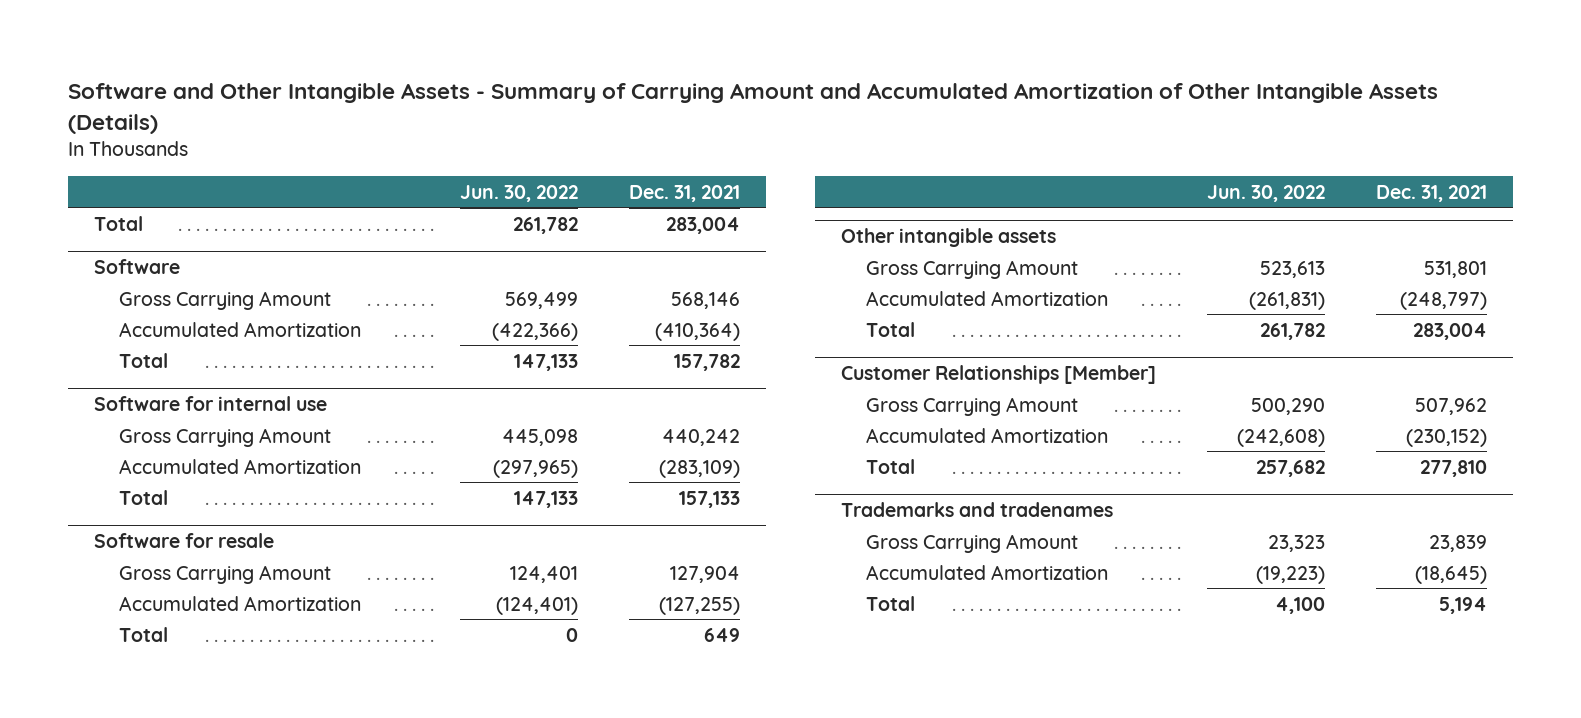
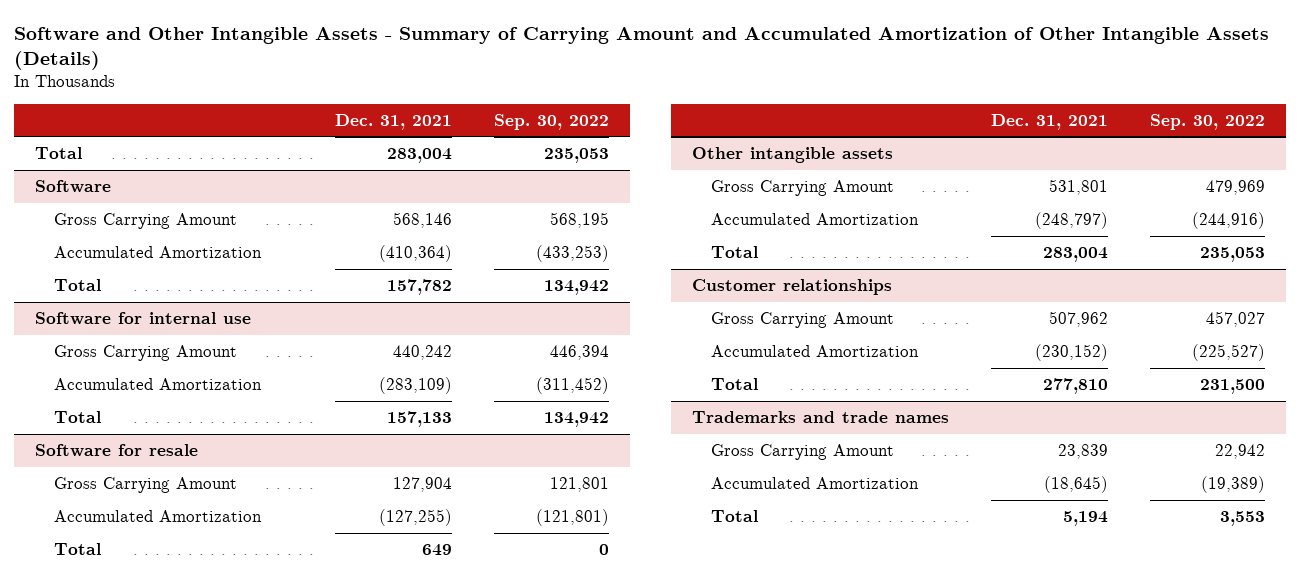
- | Jun. 30, 2022 | Dec. 31, 2021
+ | Dec. 31, 2021 | Sep. 30, 2022
- Customer Relationships [Member]
+ Customer relationships
- Trademarks and tradenames
+ Trademarks and trade names

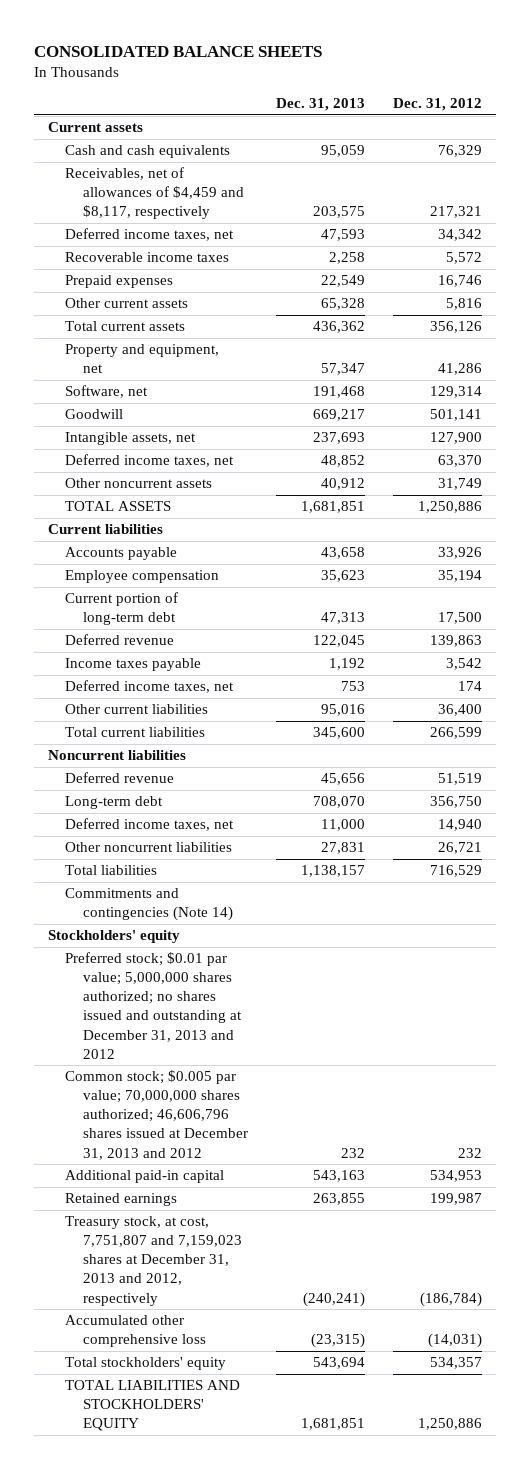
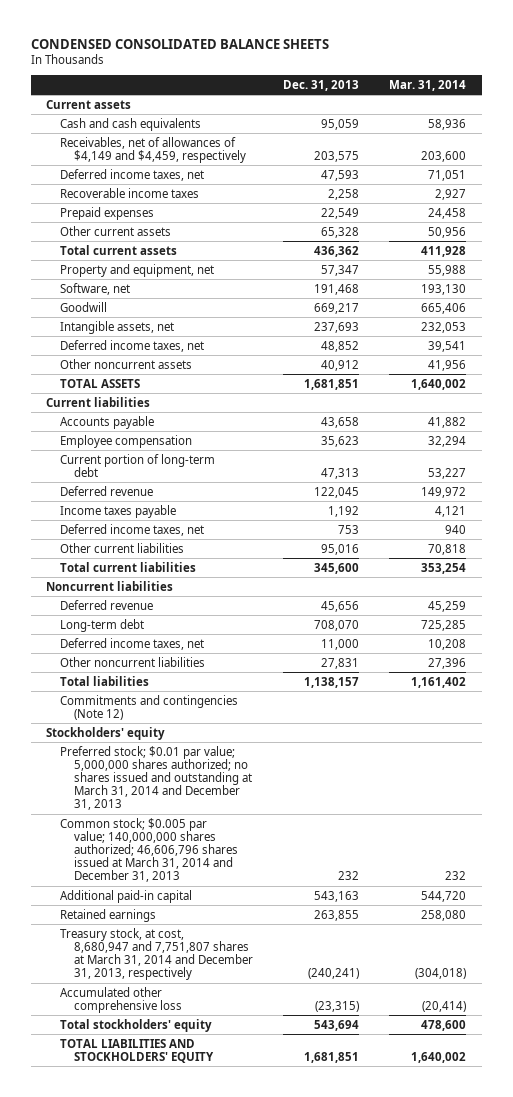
- CONSOLIDATED BALANCE SHEETS
+ CONDENSED CONSOLIDATED BALANCE SHEETS
- | Dec. 31, 2013 | Dec. 31, 2012
+ | Dec. 31, 2013 | Mar. 31, 2014
- Receivables, net of allowances of $4,459 and $8,117, respectively | 203,575 | 217,321
+ Receivables, net of allowances of $4,149 and $4,459, respectively | 203,575 | 203,600
- Commitments and contingencies (Note 14)
+ Commitments and contingencies (Note 12)
- Preferred stock; $0.01 par value; 5,000,000 shares authorized; no shares issued and outstanding at December 31, 2013 and 2012
- Common stock; $0.005 par value; 70,000,000 shares authorized; 46,606,796 shares issued at December 31, 2013 and 2012 | 232 | 232
+ Preferred stock; $0.01 par value; 5,000,000 shares authorized; no shares issued and outstanding at March 31, 2014 and December 31, 2013
+ Common stock; $0.005 par value; 140,000,000 shares authorized; 46,606,796 shares issued at March 31, 2014 and December 31, 2013 | 232 | 232
- Treasury stock, at cost, 7,751,807 and 7,159,023 shares at December 31, 2013 and 2012, respectively | (240,241) | (186,784)
+ Treasury stock, at cost, 8,680,947 and 7,751,807 shares at March 31, 2014 and December 31, 2013, respectively | (240,241) | (304,018)

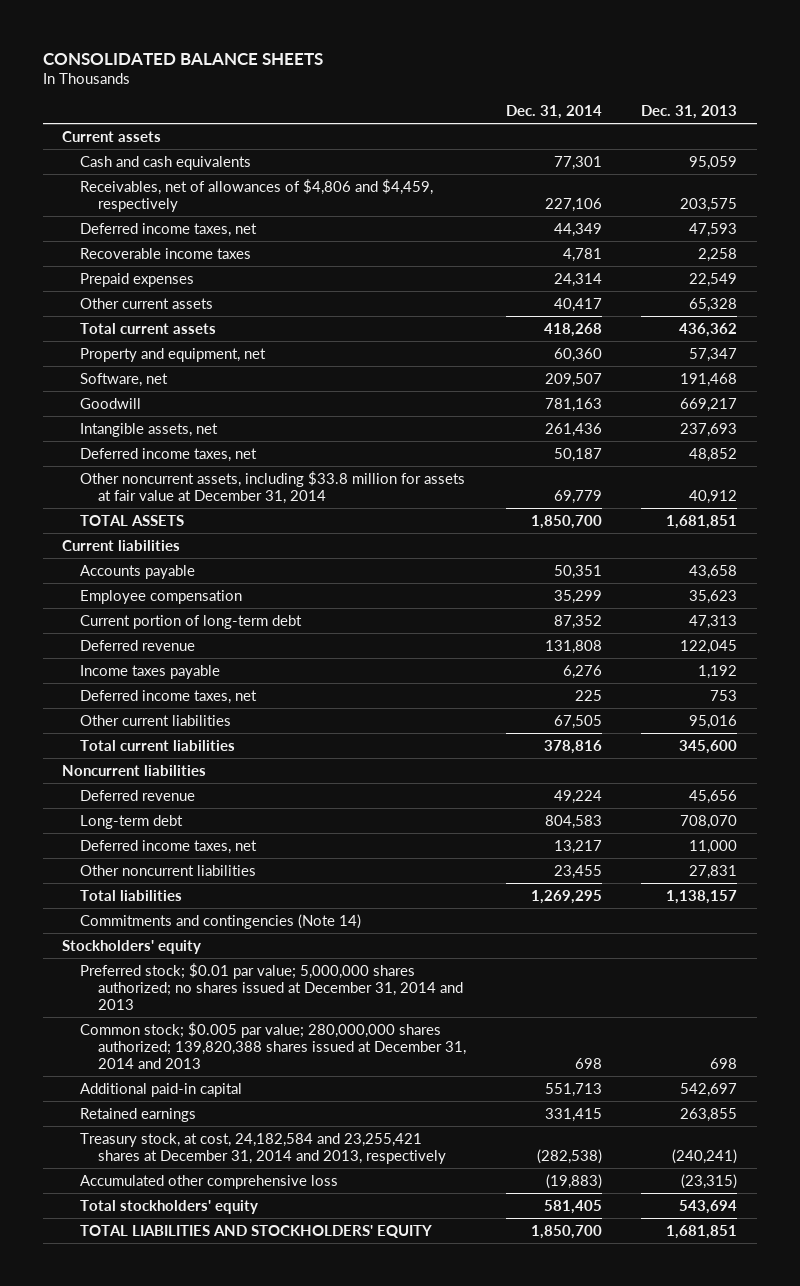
- CONDENSED CONSOLIDATED BALANCE SHEETS
+ CONSOLIDATED BALANCE SHEETS
- | Dec. 31, 2013 | Mar. 31, 2014
+ | Dec. 31, 2014 | Dec. 31, 2013
- Receivables, net of allowances of $4,149 and $4,459, respectively | 203,575 | 203,600
+ Receivables, net of allowances of $4,806 and $4,459, respectively | 227,106 | 203,575
- Other noncurrent assets | 40,912 | 41,956
+ Other noncurrent assets, including $33.8 million for assets at fair value at December 31, 2014 | 69,779 | 40,912
- Commitments and contingencies (Note 12)
+ Commitments and contingencies (Note 14)
- Preferred stock; $0.01 par value; 5,000,000 shares authorized; no shares issued and outstanding at March 31, 2014 and December 31, 2013
- Common stock; $0.005 par value; 140,000,000 shares authorized; 46,606,796 shares issued at March 31, 2014 and December 31, 2013 | 232 | 232
- Additional paid-in capital | 543,163 | 544,720
+ Preferred stock; $0.01 par value; 5,000,000 shares authorized; no shares issued at December 31, 2014 and 2013
+ Common stock; $0.005 par value; 280,000,000 shares authorized; 139,820,388 shares issued at December 31, 2014 and 2013 | 698 | 698
+ Additional paid-in capital | 551,713 | 542,697
- Treasury stock, at cost, 8,680,947 and 7,751,807 shares at March 31, 2014 and December 31, 2013, respectively | (240,241) | (304,018)
+ Treasury stock, at cost, 24,182,584 and 23,255,421 shares at December 31, 2014 and 2013, respectively | (282,538) | (240,241)

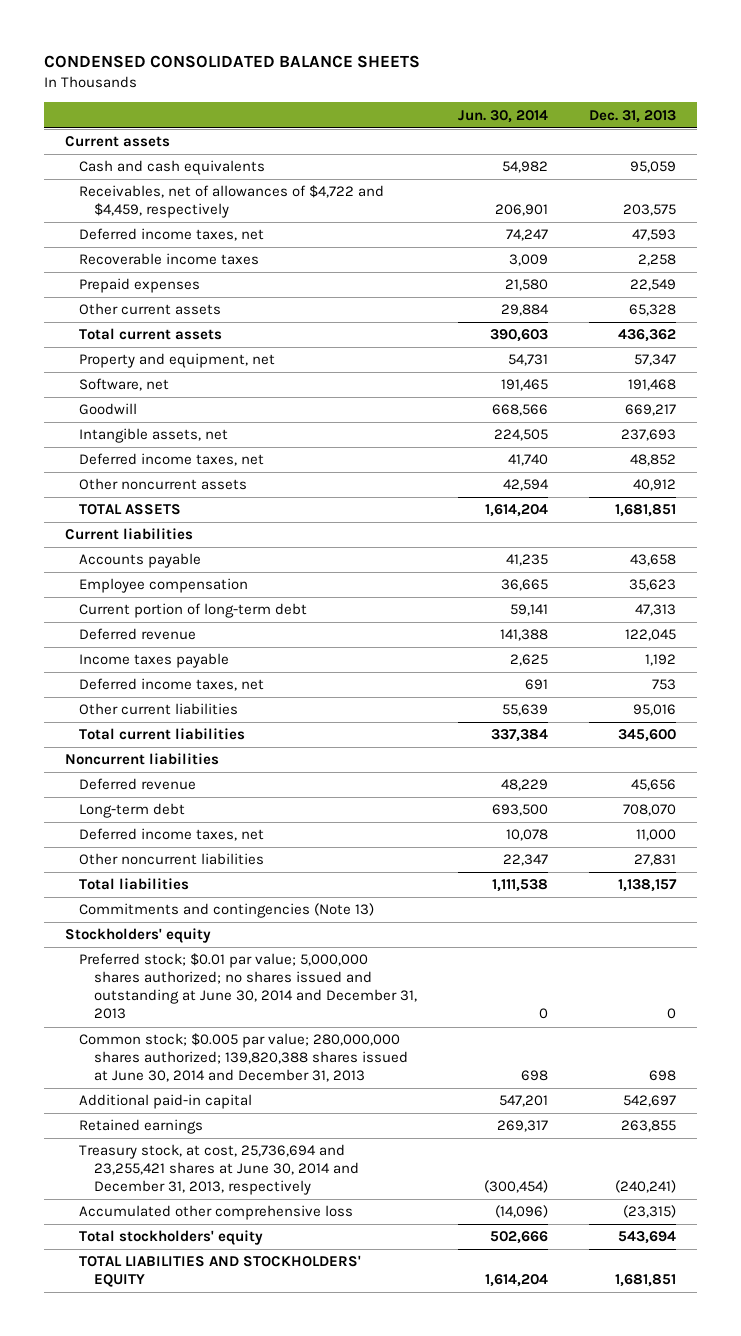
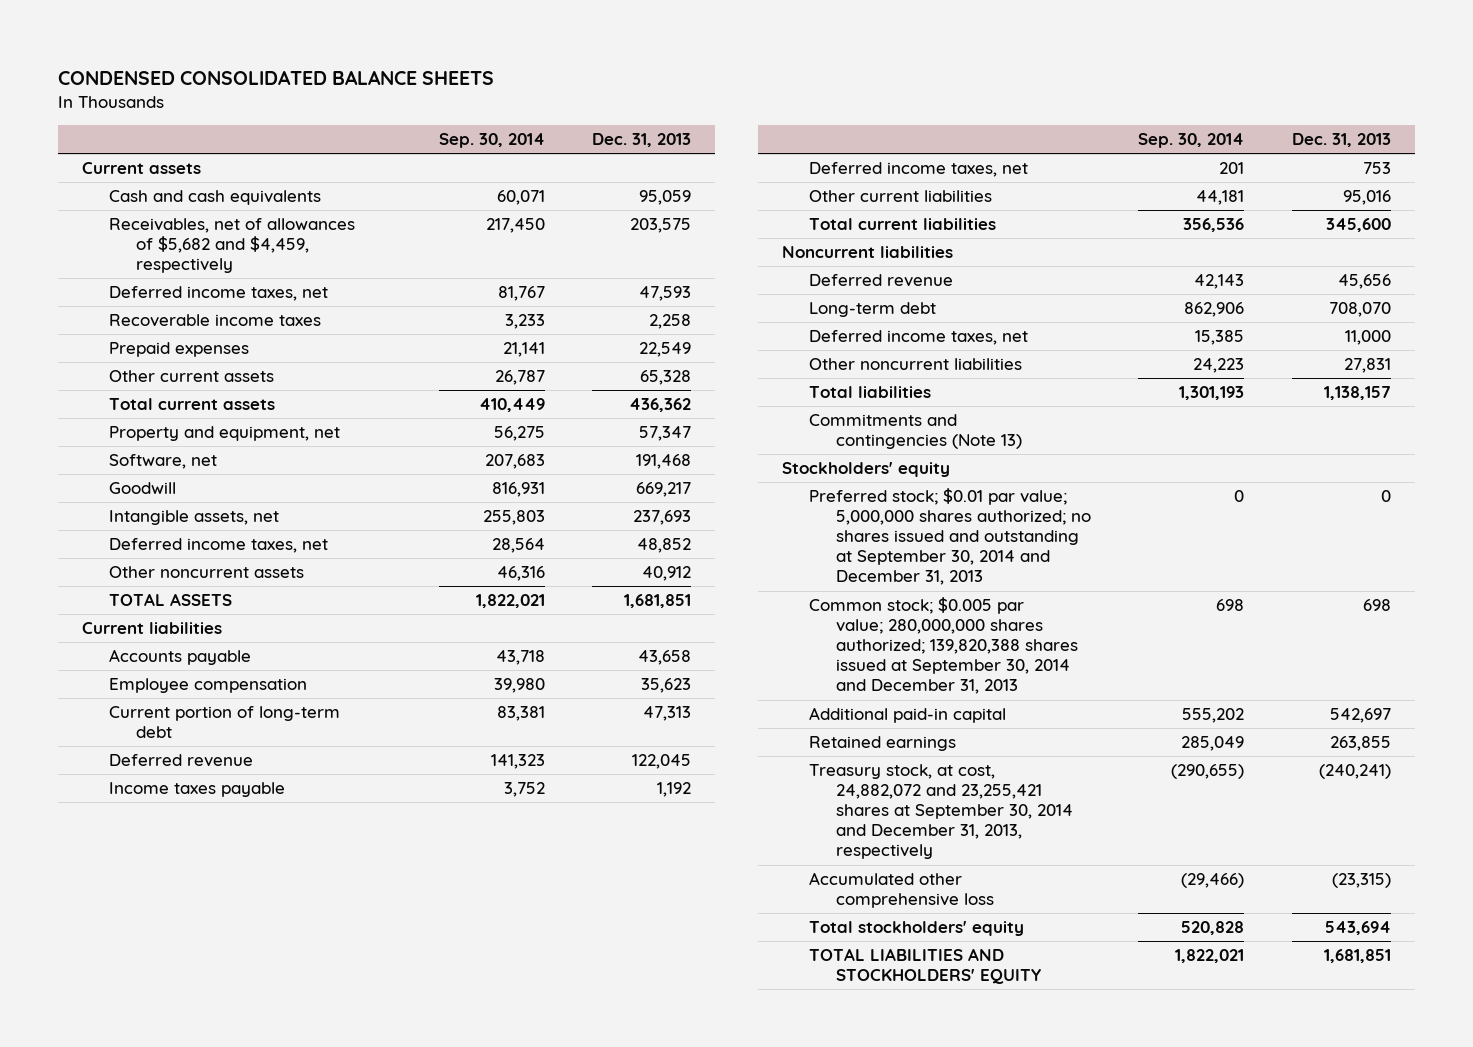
- | Jun. 30, 2014 | Dec. 31, 2013
+ | Sep. 30, 2014 | Dec. 31, 2013
- Receivables, net of allowances of $4,722 and $4,459, respectively | 206,901 | 203,575
+ Receivables, net of allowances of $5,682 and $4,459, respectively | 217,450 | 203,575
- Preferred stock; $0.01 par value; 5,000,000 shares authorized; no shares issued and outstanding at June 30, 2014 and December 31, 2013 | 0 | 0
- Common stock; $0.005 par value; 280,000,000 shares authorized; 139,820,388 shares issued at June 30, 2014 and December 31, 2013 | 698 | 698
+ Preferred stock; $0.01 par value; 5,000,000 shares authorized; no shares issued and outstanding at September 30, 2014 and December 31, 2013 | 0 | 0
+ Common stock; $0.005 par value; 280,000,000 shares authorized; 139,820,388 shares issued at September 30, 2014 and December 31, 2013 | 698 | 698
- Treasury stock, at cost, 25,736,694 and 23,255,421 shares at June 30, 2014 and December 31, 2013, respectively | (300,454) | (240,241)
+ Treasury stock, at cost, 24,882,072 and 23,255,421 shares at September 30, 2014 and December 31, 2013, respectively | (290,655) | (240,241)

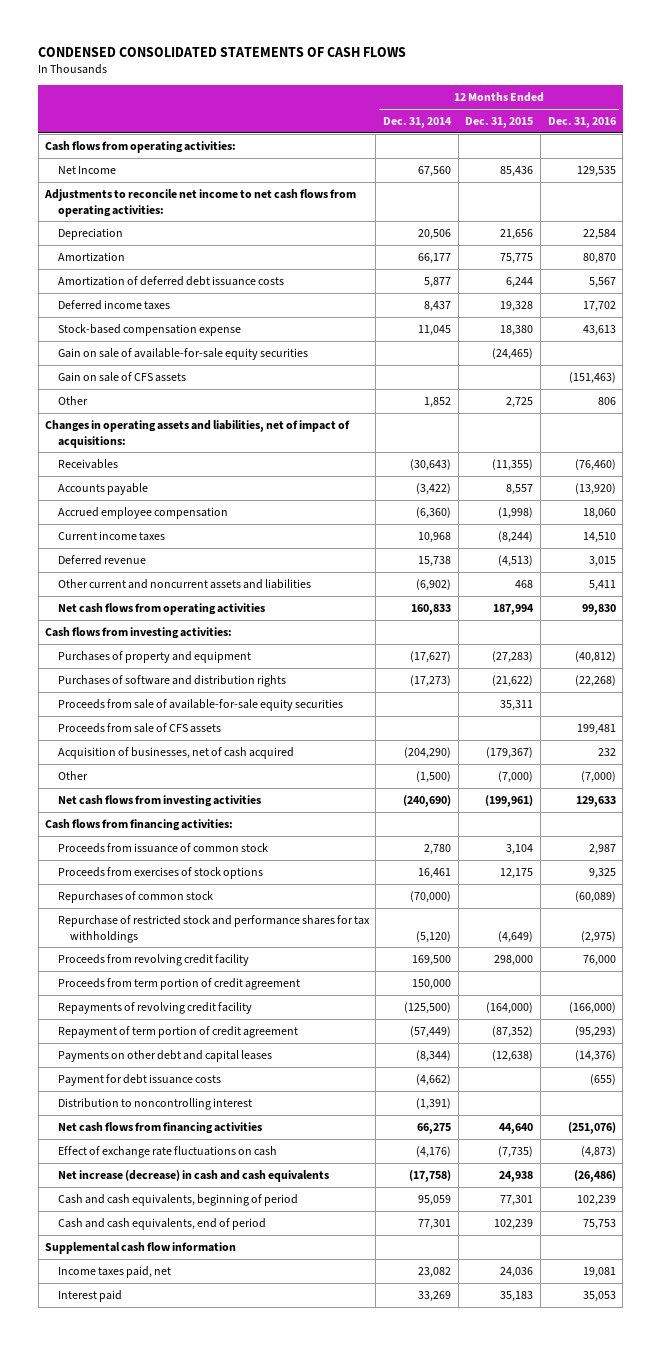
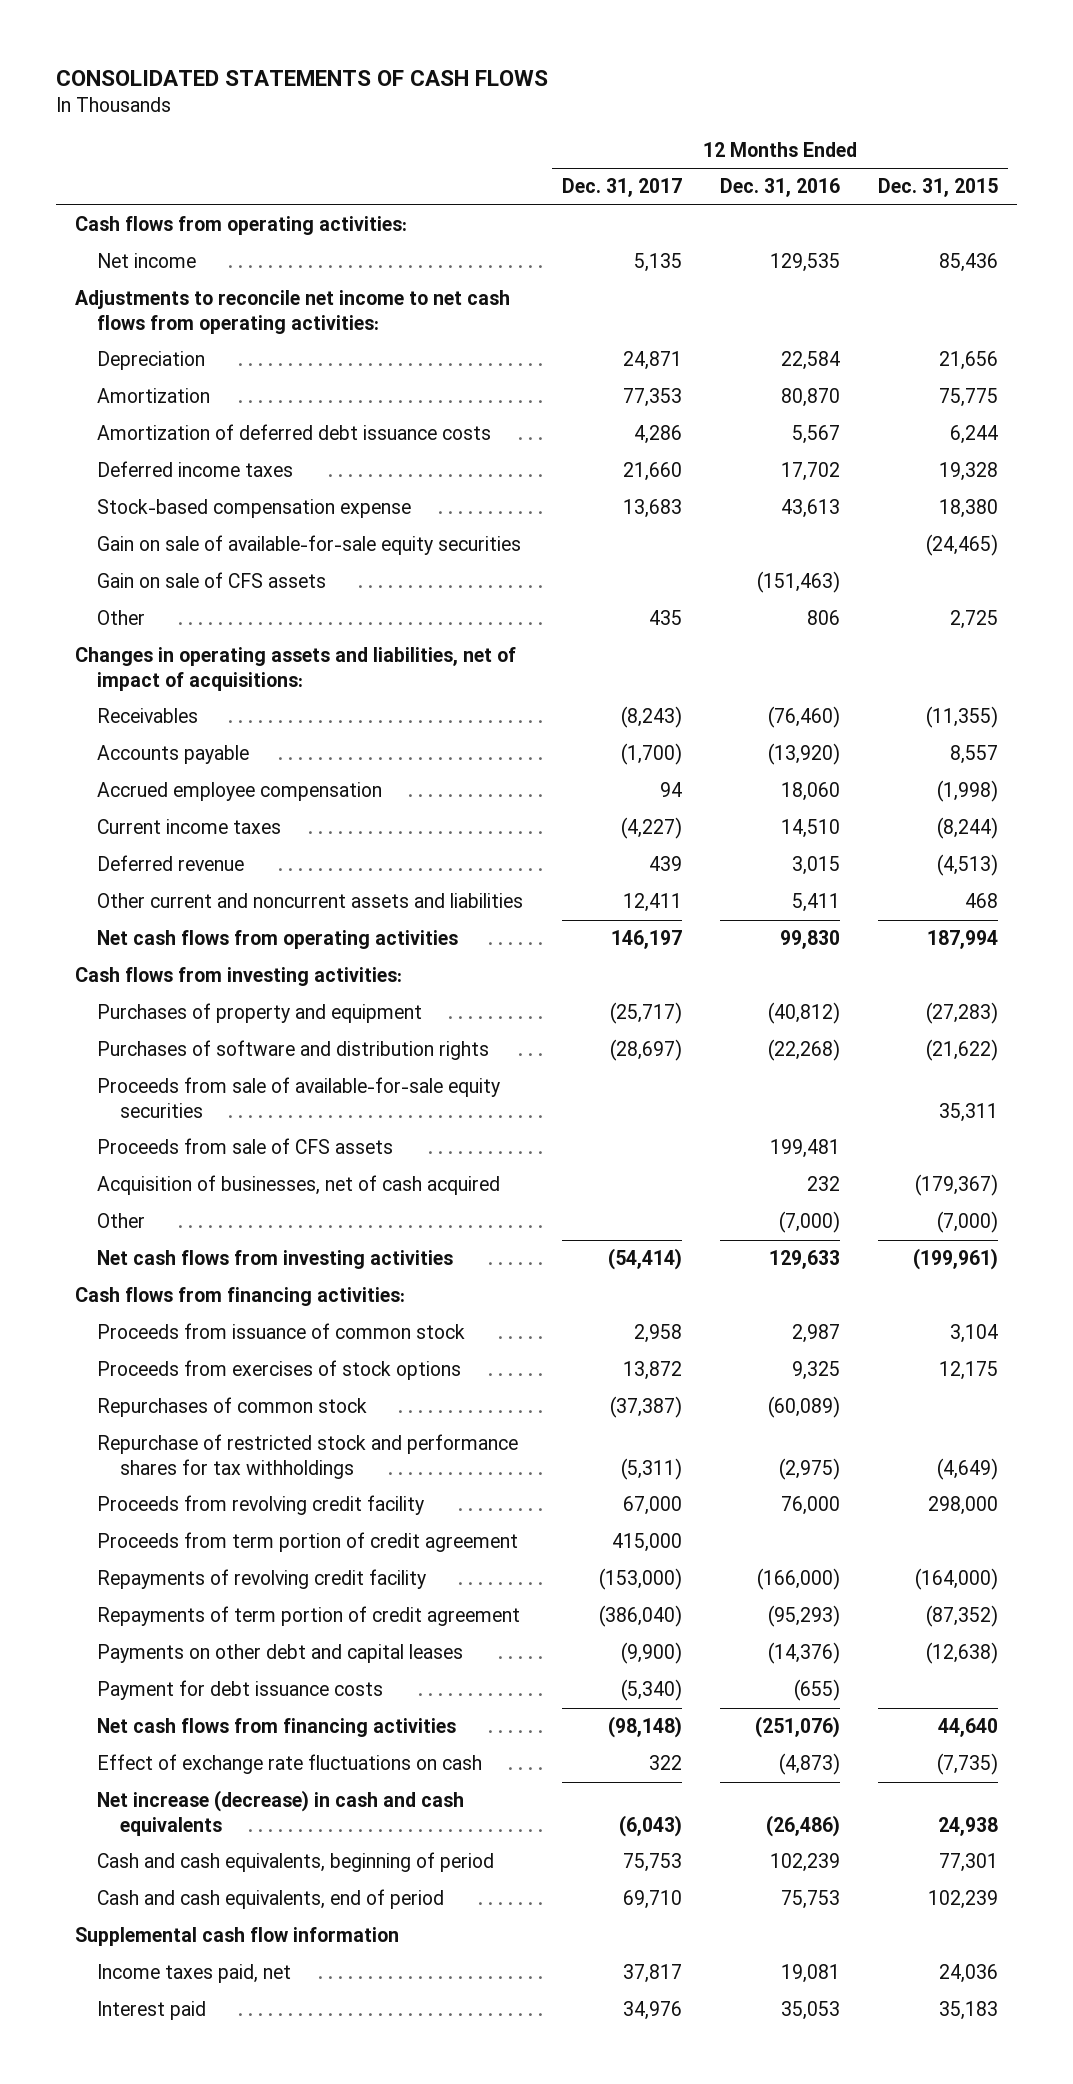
- CONDENSED CONSOLIDATED STATEMENTS OF CASH FLOWS
+ CONSOLIDATED STATEMENTS OF CASH FLOWS
- | 12 Months Ended Dec. 31, 2014 | 12 Months Ended Dec. 31, 2015 | 12 Months Ended Dec. 31, 2016
+ | 12 Months Ended Dec. 31, 2017 | 12 Months Ended Dec. 31, 2016 | 12 Months Ended Dec. 31, 2015
- Net Income | 67,560 | 85,436 | 129,535
+ Net income | 5,135 | 129,535 | 85,436
- Repayment of term portion of credit agreement | (57,449) | (87,352) | (95,293)
+ Repayments of term portion of credit agreement | (386,040) | (95,293) | (87,352)
- Distribution to noncontrolling interest | (1,391) | |

